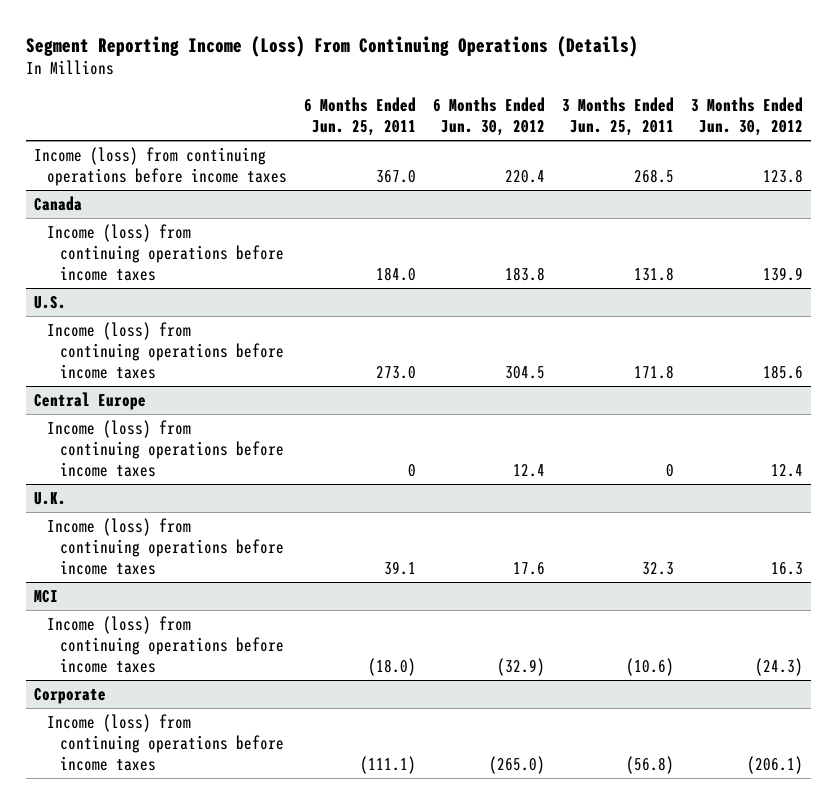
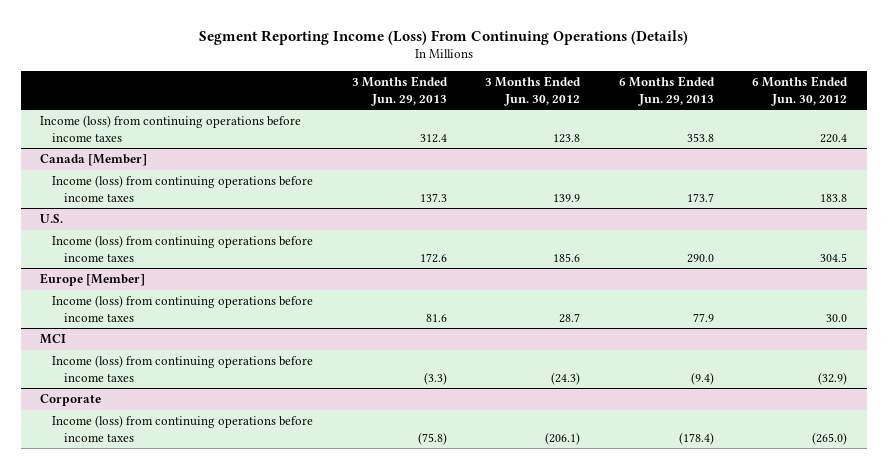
- | 6 Months Ended Jun. 25, 2011 | 6 Months Ended Jun. 30, 2012 | 3 Months Ended Jun. 25, 2011 | 3 Months Ended Jun. 30, 2012
+ | 3 Months Ended Jun. 29, 2013 | 3 Months Ended Jun. 30, 2012 | 6 Months Ended Jun. 29, 2013 | 6 Months Ended Jun. 30, 2012
- Canada
+ Canada [Member]
- Central Europe
- Income (loss) from continuing operations before income taxes | 0 | 12.4 | 0 | 12.4
- U.K.
- Income (loss) from continuing operations before income taxes | 39.1 | 17.6 | 32.3 | 16.3
+ Europe [Member]
+ Income (loss) from continuing operations before income taxes | 81.6 | 28.7 | 77.9 | 30.0

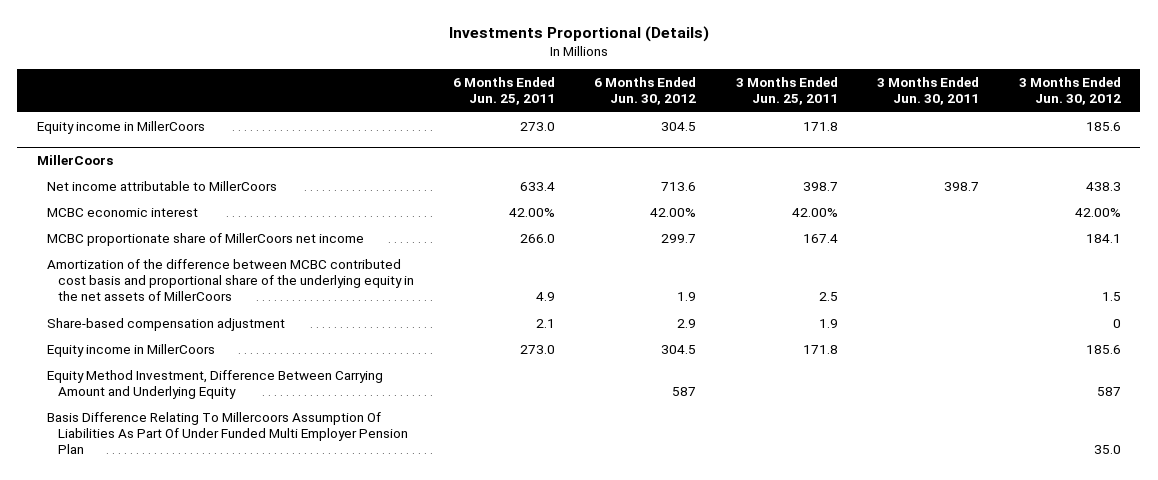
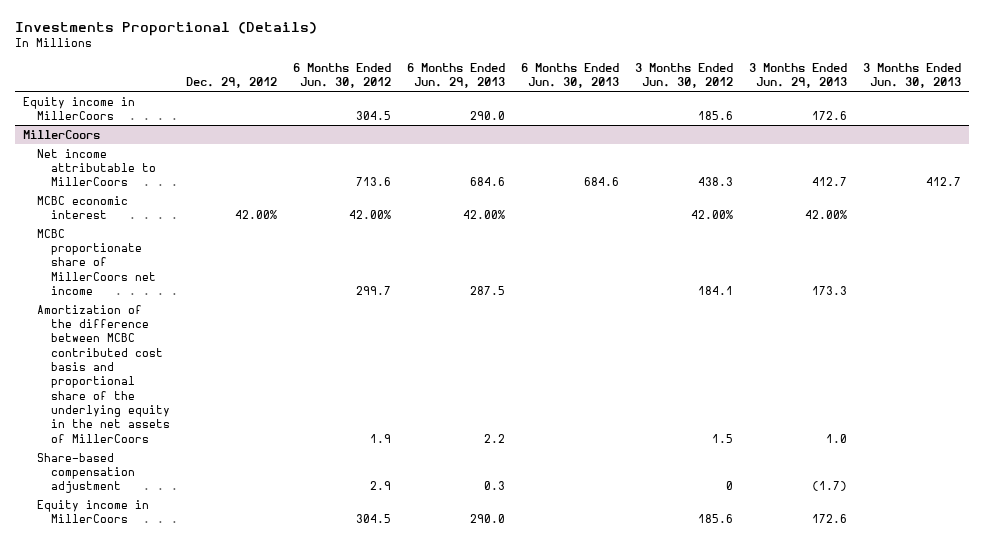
- | 6 Months Ended Jun. 25, 2011 | 6 Months Ended Jun. 30, 2012 | 3 Months Ended Jun. 25, 2011 | 3 Months Ended Jun. 30, 2011 | 3 Months Ended Jun. 30, 2012
+ | Dec. 29, 2012 | 6 Months Ended Jun. 30, 2012 | 6 Months Ended Jun. 29, 2013 | 6 Months Ended Jun. 30, 2013 | 3 Months Ended Jun. 30, 2012 | 3 Months Ended Jun. 29, 2013 | 3 Months Ended Jun. 30, 2013
@ MillerCoors
- Equity Method Investment, Difference Between Carrying Amount and Underlying Equity | | 587 | | | 587
- Basis Difference Relating To Millercoors Assumption Of Liabilities As Part Of Under Funded Multi Employer Pension Plan | | | | | 35.0

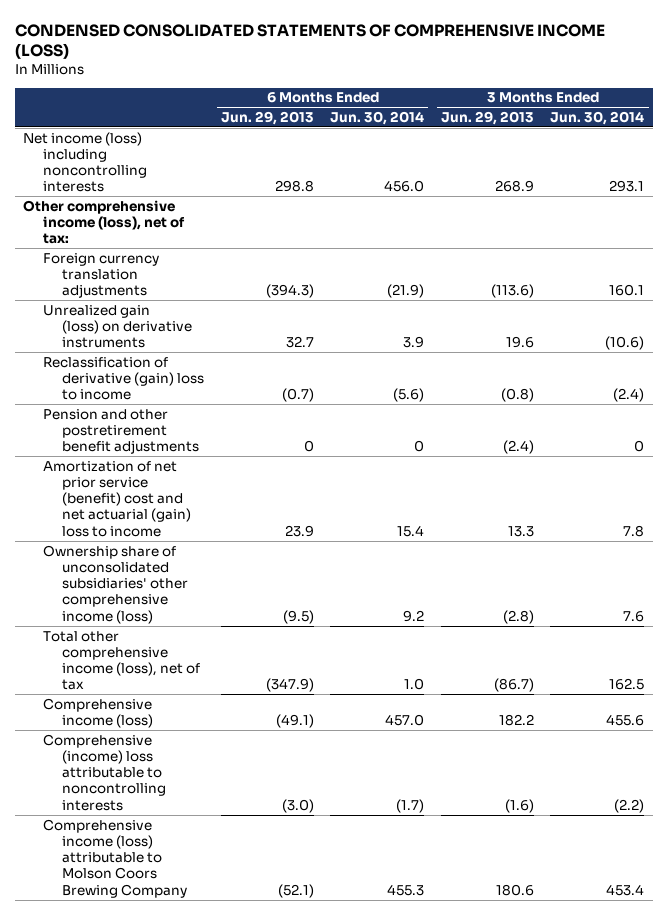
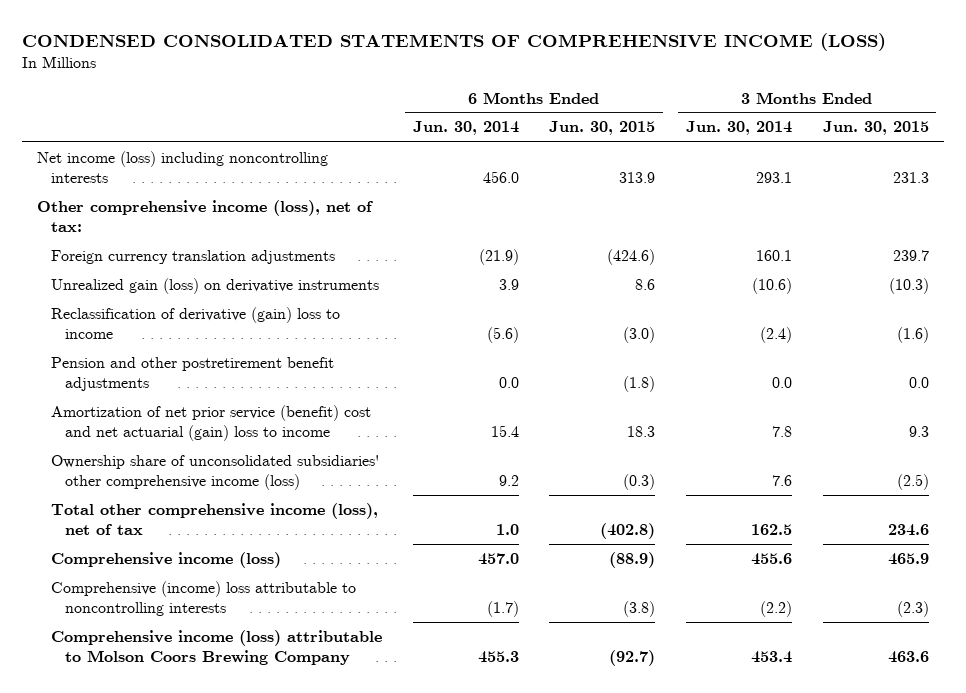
- | 6 Months Ended Jun. 29, 2013 | 6 Months Ended Jun. 30, 2014 | 3 Months Ended Jun. 29, 2013 | 3 Months Ended Jun. 30, 2014
+ | 6 Months Ended Jun. 30, 2014 | 6 Months Ended Jun. 30, 2015 | 3 Months Ended Jun. 30, 2014 | 3 Months Ended Jun. 30, 2015
- Pension and other postretirement benefit adjustments | 0 | 0 | (2.4) | 0
+ Pension and other postretirement benefit adjustments | 0.0 | (1.8) | 0.0 | 0.0

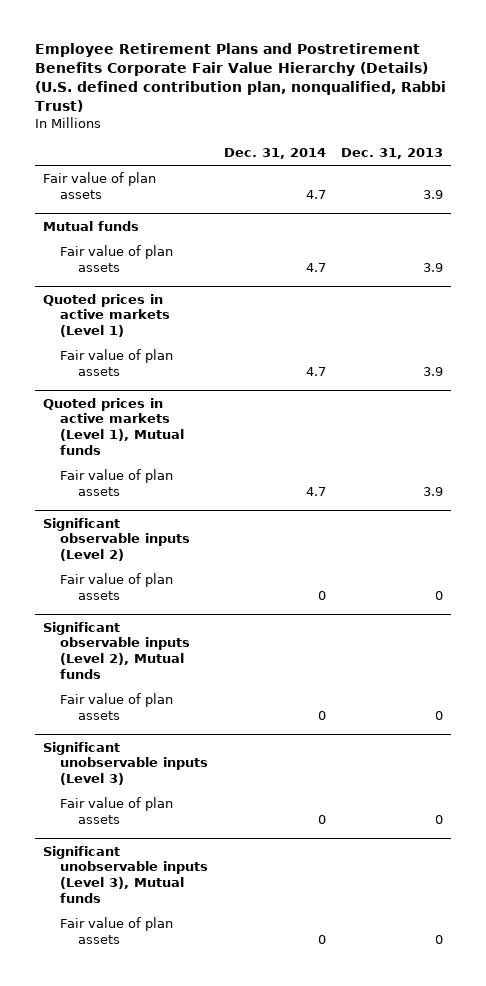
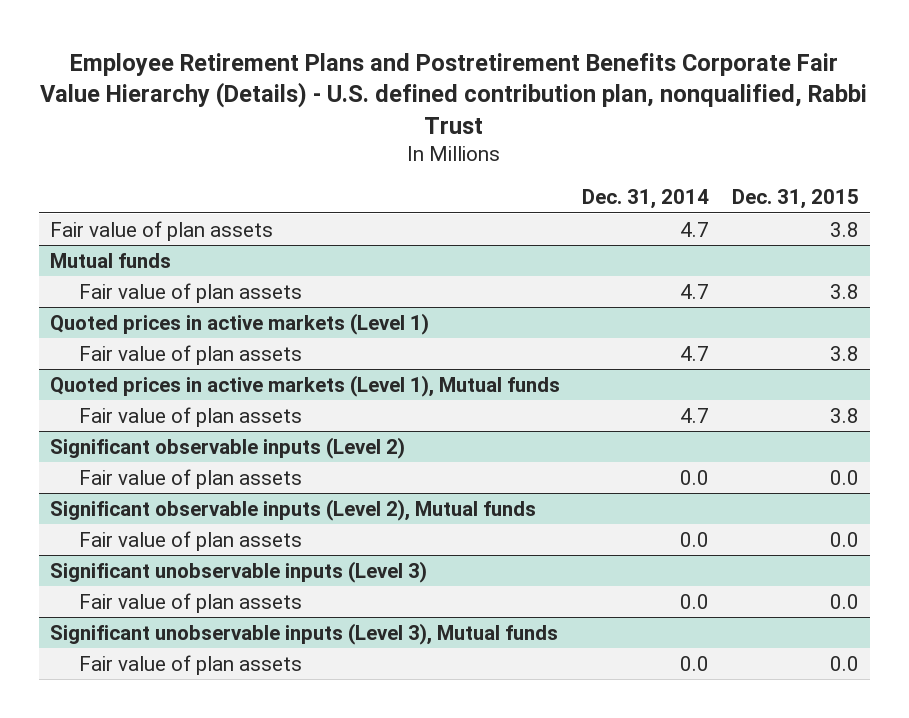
- Employee Retirement Plans and Postretirement Benefits Corporate Fair Value Hierarchy (Details) (U.S. defined contribution plan, nonqualified, Rabbi Trust)
+ Employee Retirement Plans and Postretirement Benefits Corporate Fair Value Hierarchy (Details) - U.S. defined contribution plan, nonqualified, Rabbi Trust
- | Dec. 31, 2014 | Dec. 31, 2013
+ | Dec. 31, 2014 | Dec. 31, 2015
@ Significant observable inputs (Level 2)
- Fair value of plan assets | 0 | 0
+ Fair value of plan assets | 0.0 | 0.0
@ Significant observable inputs (Level 2), Mutual funds
- Fair value of plan assets | 0 | 0
+ Fair value of plan assets | 0.0 | 0.0
@ Significant unobservable inputs (Level 3)
- Fair value of plan assets | 0 | 0
+ Fair value of plan assets | 0.0 | 0.0
@ Significant unobservable inputs (Level 3), Mutual funds
- Fair value of plan assets | 0 | 0
+ Fair value of plan assets | 0.0 | 0.0

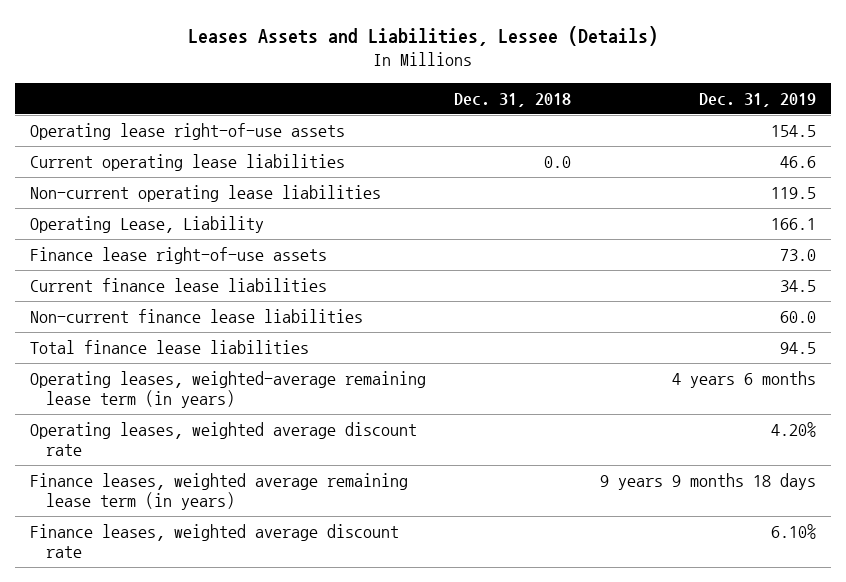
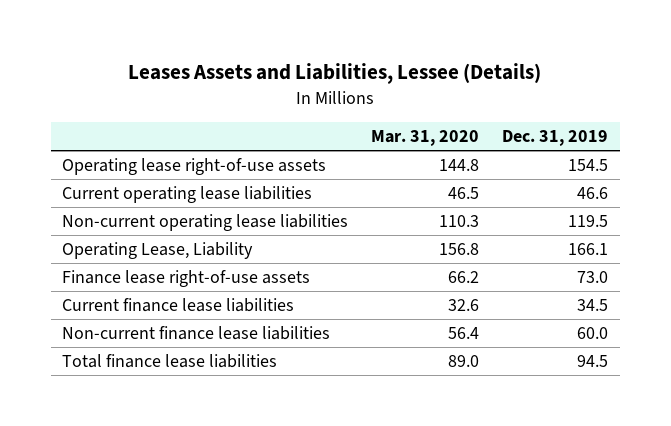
- | Dec. 31, 2018 | Dec. 31, 2019
+ | Mar. 31, 2020 | Dec. 31, 2019
- Operating leases, weighted-average remaining lease term (in years) | | 4 years 6 months
- Operating leases, weighted average discount rate | | 4.20%
- Finance leases, weighted average remaining lease term (in years) | | 9 years 9 months 18 days
- Finance leases, weighted average discount rate | | 6.10%

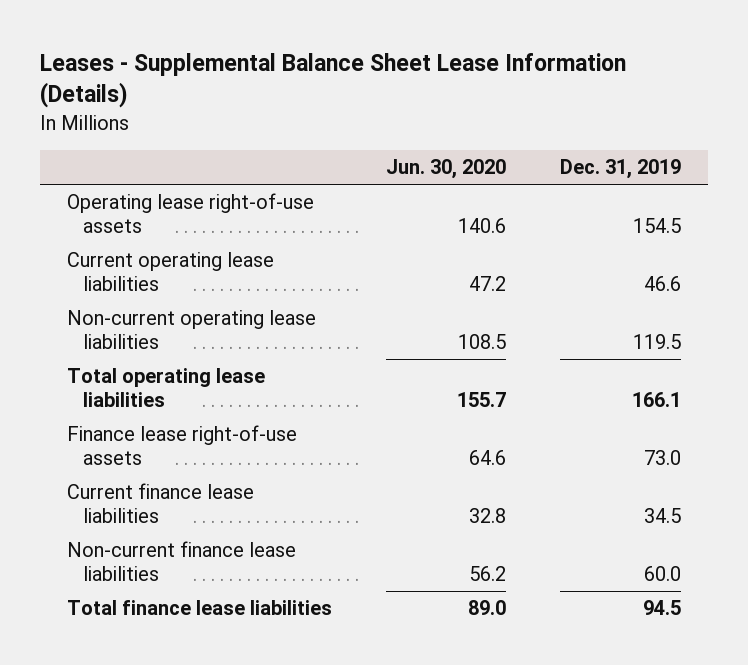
- Leases Assets and Liabilities, Lessee (Details)
+ Leases - Supplemental Balance Sheet Lease Information (Details)
- | Mar. 31, 2020 | Dec. 31, 2019
+ | Jun. 30, 2020 | Dec. 31, 2019
- Operating Lease, Liability | 156.8 | 166.1
+ Total operating lease liabilities | 155.7 | 166.1

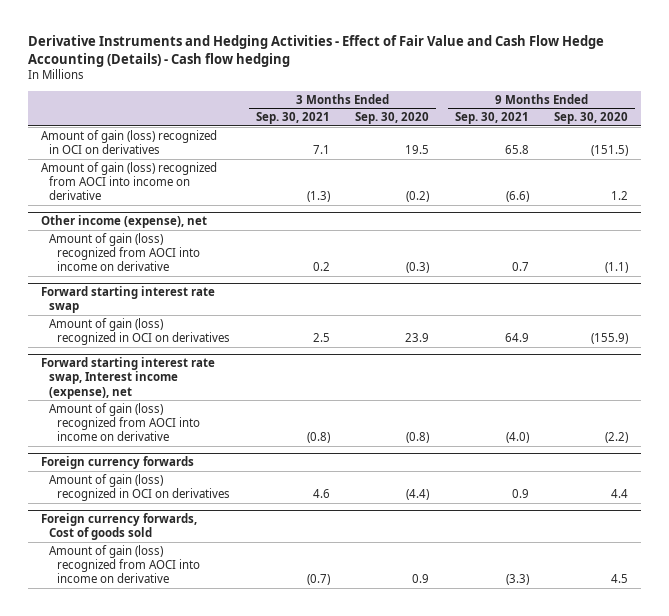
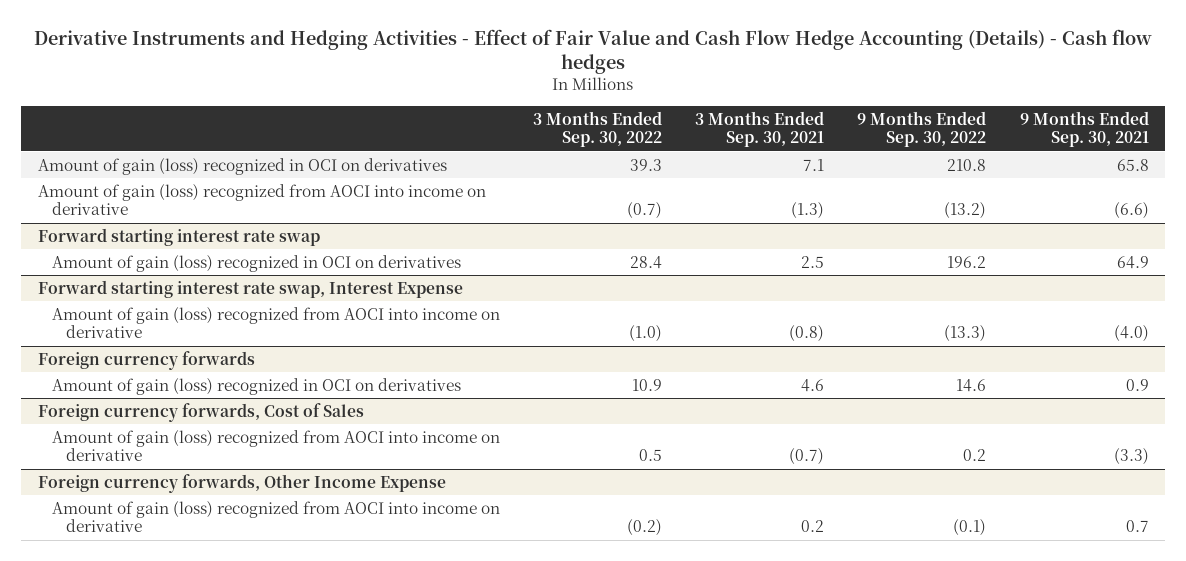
- Derivative Instruments and Hedging Activities - Effect of Fair Value and Cash Flow Hedge Accounting (Details) - Cash flow hedging
+ Derivative Instruments and Hedging Activities - Effect of Fair Value and Cash Flow Hedge Accounting (Details) - Cash flow hedges
- | 3 Months Ended Sep. 30, 2021 | 3 Months Ended Sep. 30, 2020 | 9 Months Ended Sep. 30, 2021 | 9 Months Ended Sep. 30, 2020
+ | 3 Months Ended Sep. 30, 2022 | 3 Months Ended Sep. 30, 2021 | 9 Months Ended Sep. 30, 2022 | 9 Months Ended Sep. 30, 2021
- Other income (expense), net
- Amount of gain (loss) recognized from AOCI into income on derivative | 0.2 | (0.3) | 0.7 | (1.1)
- Forward starting interest rate swap, Interest income (expense), net
+ Forward starting interest rate swap, Interest Expense
- Foreign currency forwards, Cost of goods sold
+ Foreign currency forwards, Cost of Sales
+ Foreign currency forwards, Other Income Expense
+ Amount of gain (loss) recognized from AOCI into income on derivative | (0.2) | 0.2 | (0.1) | 0.7

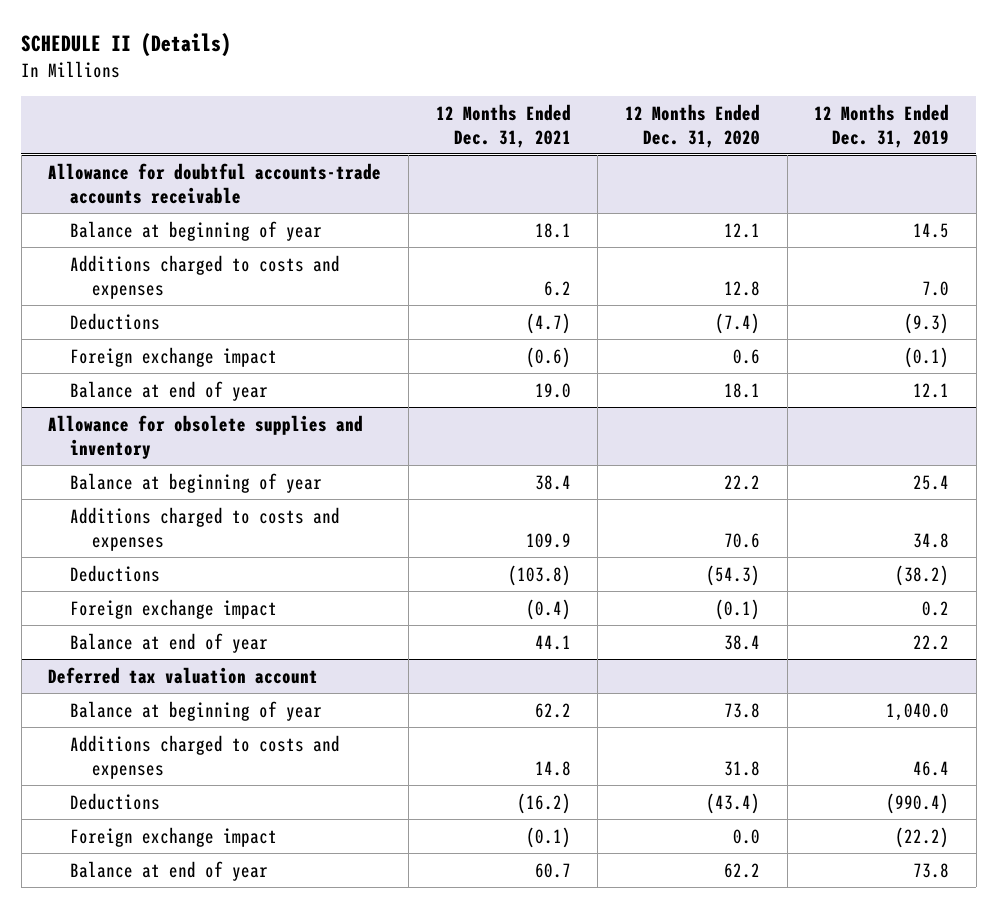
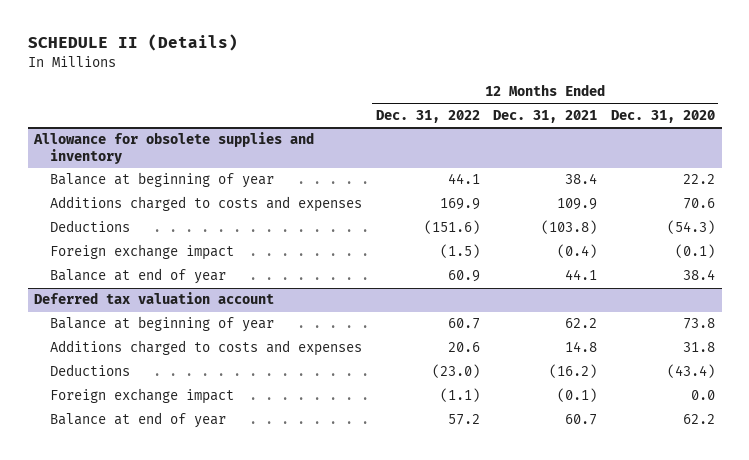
- | 12 Months Ended Dec. 31, 2021 | 12 Months Ended Dec. 31, 2020 | 12 Months Ended Dec. 31, 2019
+ | 12 Months Ended Dec. 31, 2022 | 12 Months Ended Dec. 31, 2021 | 12 Months Ended Dec. 31, 2020
- Allowance for doubtful accounts-trade accounts receivable
- Balance at beginning of year | 18.1 | 12.1 | 14.5
- Additions charged to costs and expenses | 6.2 | 12.8 | 7.0
- Deductions | (4.7) | (7.4) | (9.3)
- Foreign exchange impact | (0.6) | 0.6 | (0.1)
- Balance at end of year | 19.0 | 18.1 | 12.1

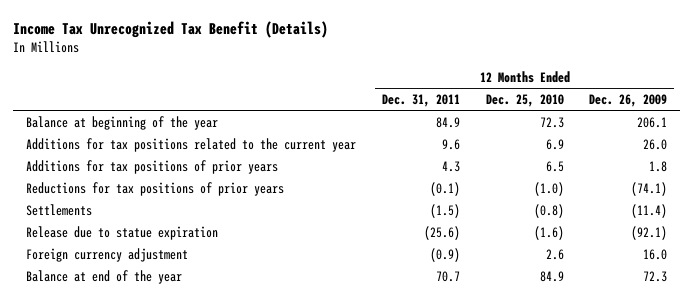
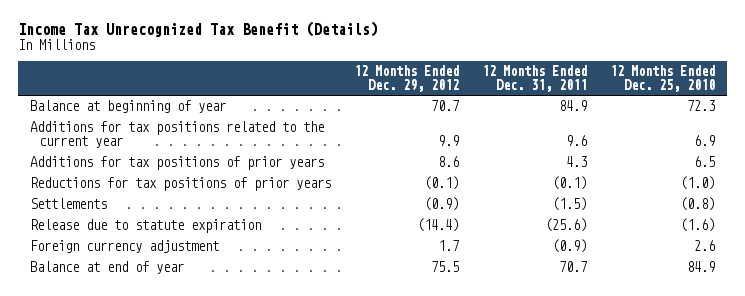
- | 12 Months Ended Dec. 31, 2011 | 12 Months Ended Dec. 25, 2010 | 12 Months Ended Dec. 26, 2009
+ | 12 Months Ended Dec. 29, 2012 | 12 Months Ended Dec. 31, 2011 | 12 Months Ended Dec. 25, 2010
- Balance at beginning of the year | 84.9 | 72.3 | 206.1
+ Balance at beginning of year | 70.7 | 84.9 | 72.3
- Release due to statue expiration | (25.6) | (1.6) | (92.1)
+ Release due to statute expiration | (14.4) | (25.6) | (1.6)
- Balance at end of the year | 70.7 | 84.9 | 72.3
+ Balance at end of year | 75.5 | 70.7 | 84.9

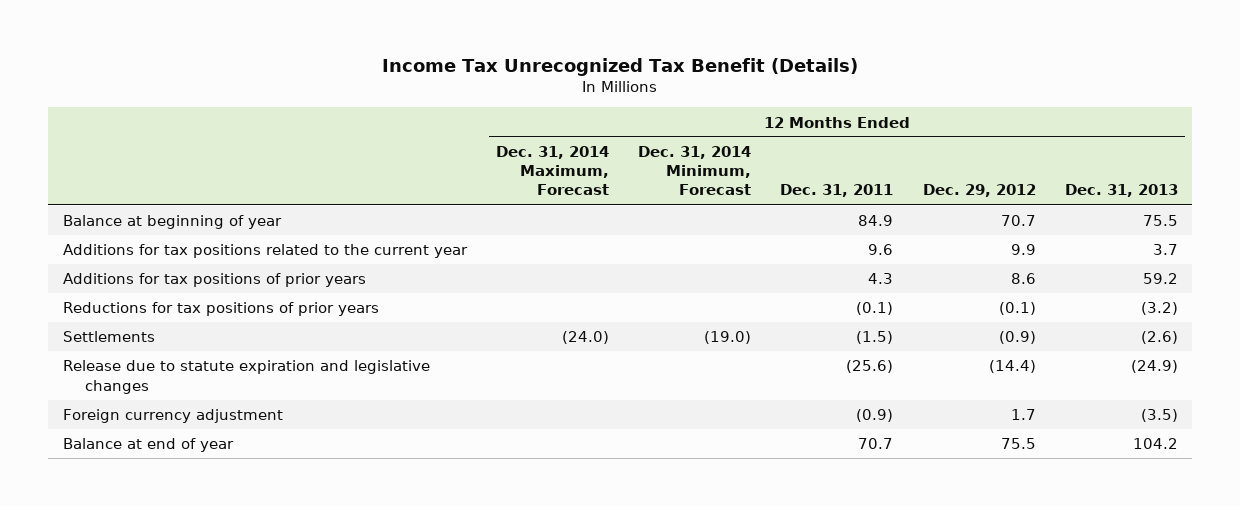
- | 12 Months Ended Dec. 29, 2012 | 12 Months Ended Dec. 31, 2011 | 12 Months Ended Dec. 25, 2010
+ | 12 Months Ended Dec. 31, 2014 Maximum, Forecast | 12 Months Ended Dec. 31, 2014 Minimum, Forecast | 12 Months Ended Dec. 31, 2011 | 12 Months Ended Dec. 29, 2012 | 12 Months Ended Dec. 31, 2013
- Release due to statute expiration | (14.4) | (25.6) | (1.6)
+ Release due to statute expiration and legislative changes | | | (25.6) | (14.4) | (24.9)

